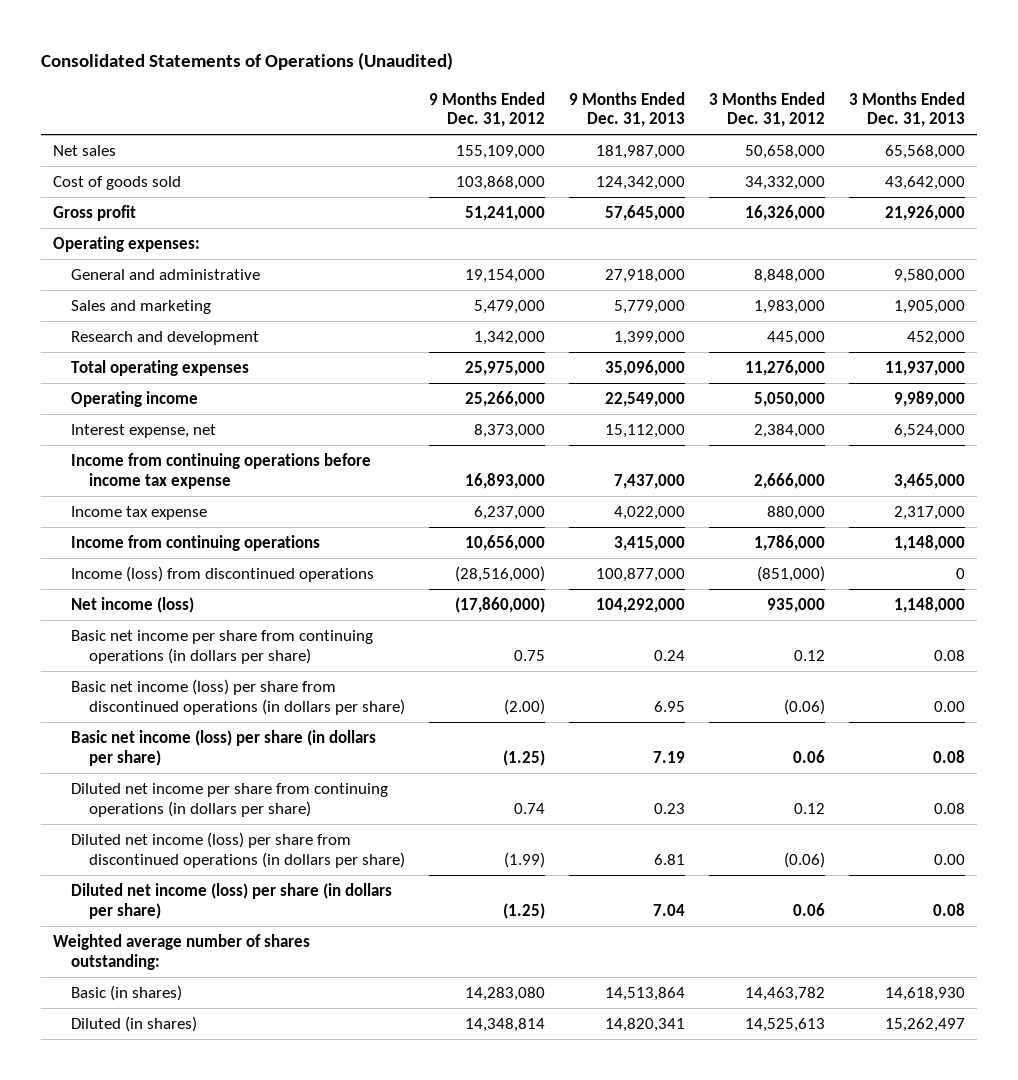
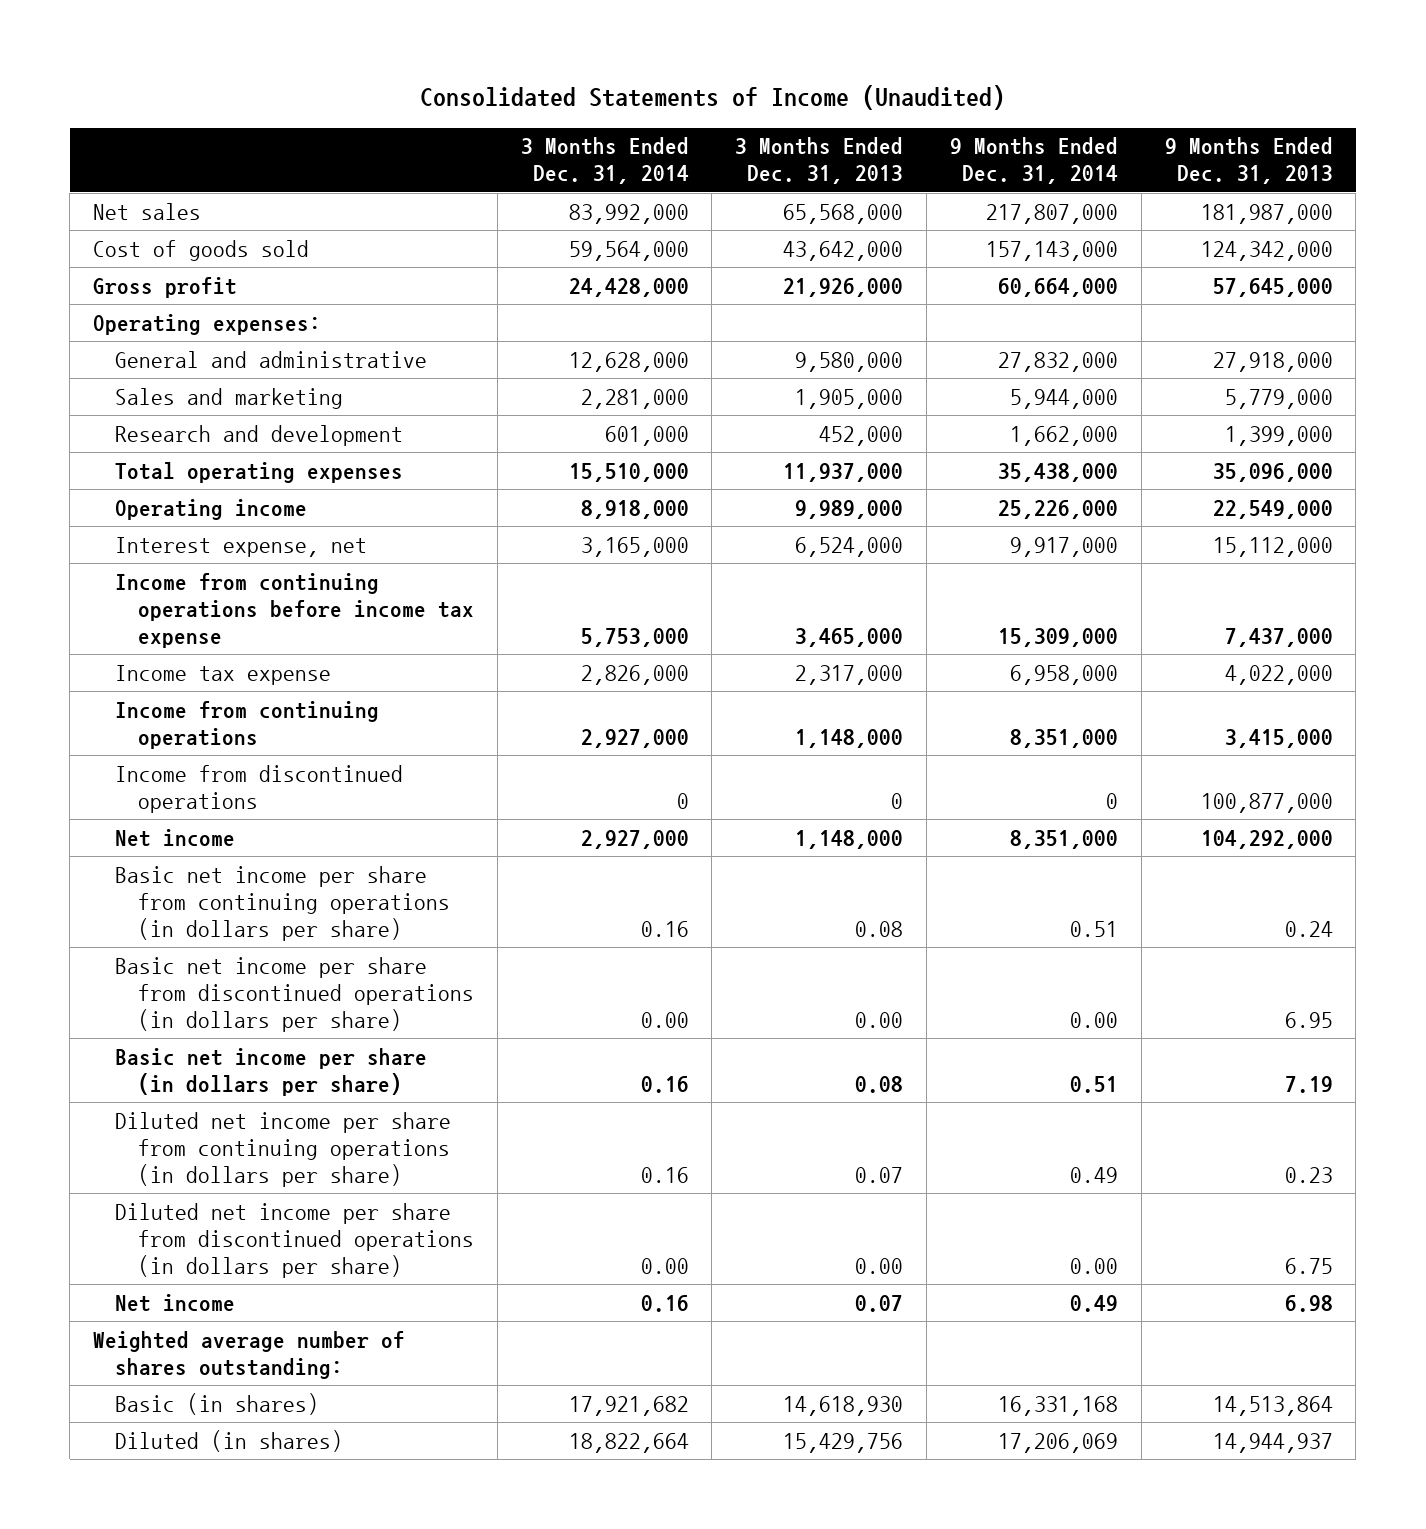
- Consolidated Statements of Operations (Unaudited)
+ Consolidated Statements of Income (Unaudited)
- | 9 Months Ended Dec. 31, 2012 | 9 Months Ended Dec. 31, 2013 | 3 Months Ended Dec. 31, 2012 | 3 Months Ended Dec. 31, 2013
+ | 3 Months Ended Dec. 31, 2014 | 3 Months Ended Dec. 31, 2013 | 9 Months Ended Dec. 31, 2014 | 9 Months Ended Dec. 31, 2013
- Income (loss) from discontinued operations | (28,516,000) | 100,877,000 | (851,000) | 0
- Net income (loss) | (17,860,000) | 104,292,000 | 935,000 | 1,148,000
+ Income from discontinued operations | 0 | 0 | 0 | 100,877,000
+ Net income | 2,927,000 | 1,148,000 | 8,351,000 | 104,292,000
- Basic net income (loss) per share from discontinued operations (in dollars per share) | (2.00) | 6.95 | (0.06) | 0.00
- Basic net income (loss) per share (in dollars per share) | (1.25) | 7.19 | 0.06 | 0.08
- Diluted net income per share from continuing operations (in dollars per share) | 0.74 | 0.23 | 0.12 | 0.08
- Diluted net income (loss) per share from discontinued operations (in dollars per share) | (1.99) | 6.81 | (0.06) | 0.00
- Diluted net income (loss) per share (in dollars per share) | (1.25) | 7.04 | 0.06 | 0.08
+ Basic net income per share from discontinued operations (in dollars per share) | 0.00 | 0.00 | 0.00 | 6.95
+ Basic net income per share (in dollars per share) | 0.16 | 0.08 | 0.51 | 7.19
+ Diluted net income per share from continuing operations (in dollars per share) | 0.16 | 0.07 | 0.49 | 0.23
+ Diluted net income per share from discontinued operations (in dollars per share) | 0.00 | 0.00 | 0.00 | 6.75
+ Net income | 0.16 | 0.07 | 0.49 | 6.98
- Diluted (in shares) | 14,348,814 | 14,820,341 | 14,525,613 | 15,262,497
+ Diluted (in shares) | 18,822,664 | 15,429,756 | 17,206,069 | 14,944,937

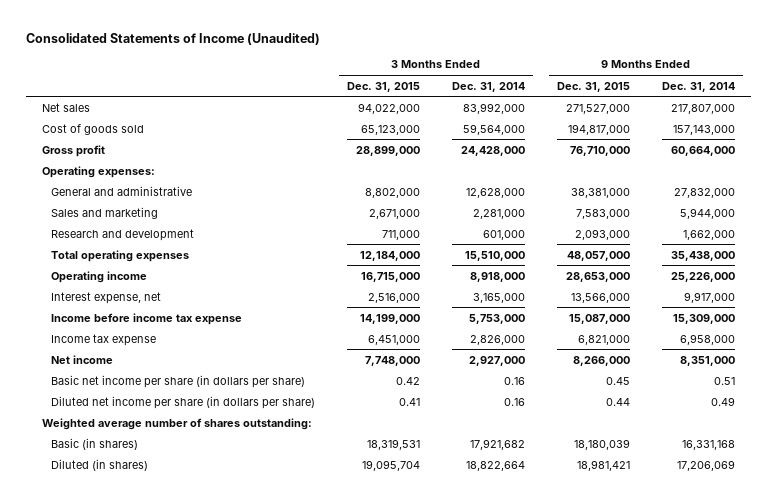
- | 3 Months Ended Dec. 31, 2014 | 3 Months Ended Dec. 31, 2013 | 9 Months Ended Dec. 31, 2014 | 9 Months Ended Dec. 31, 2013
+ | 3 Months Ended Dec. 31, 2015 | 3 Months Ended Dec. 31, 2014 | 9 Months Ended Dec. 31, 2015 | 9 Months Ended Dec. 31, 2014
- Income from continuing operations before income tax expense | 5,753,000 | 3,465,000 | 15,309,000 | 7,437,000
+ Income before income tax expense | 14,199,000 | 5,753,000 | 15,087,000 | 15,309,000
- Income from continuing operations | 2,927,000 | 1,148,000 | 8,351,000 | 3,415,000
- Income from discontinued operations | 0 | 0 | 0 | 100,877,000
- Basic net income per share from continuing operations (in dollars per share) | 0.16 | 0.08 | 0.51 | 0.24
- Basic net income per share from discontinued operations (in dollars per share) | 0.00 | 0.00 | 0.00 | 6.95
- Diluted net income per share from continuing operations (in dollars per share) | 0.16 | 0.07 | 0.49 | 0.23
- Diluted net income per share from discontinued operations (in dollars per share) | 0.00 | 0.00 | 0.00 | 6.75
- Net income | 0.16 | 0.07 | 0.49 | 6.98
+ Diluted net income per share (in dollars per share) | 0.41 | 0.16 | 0.44 | 0.49

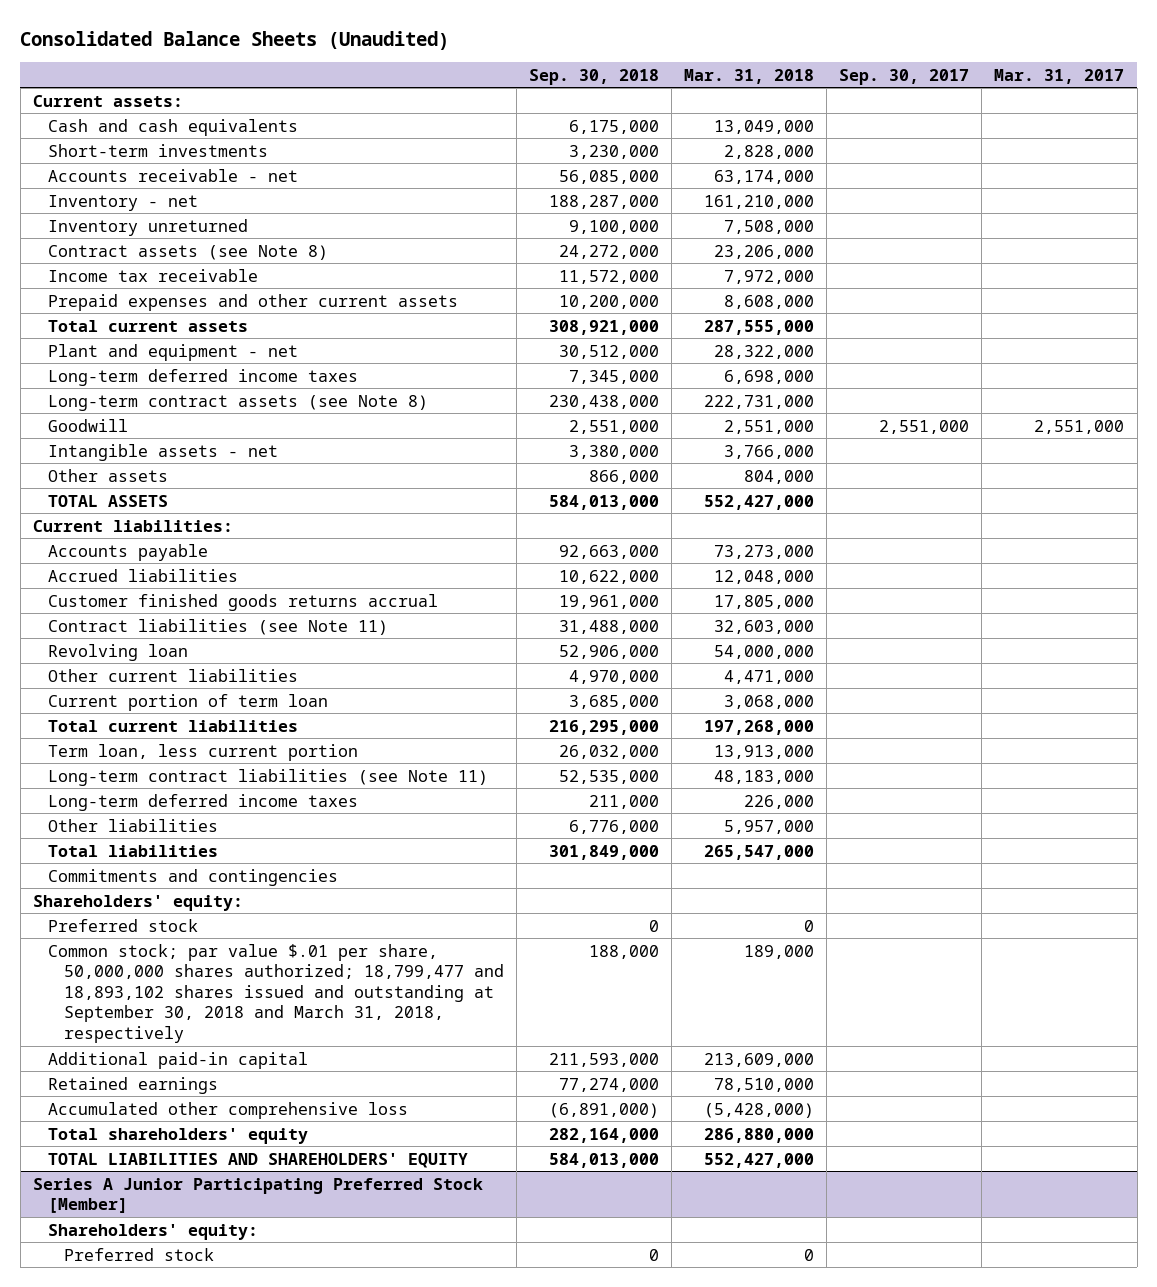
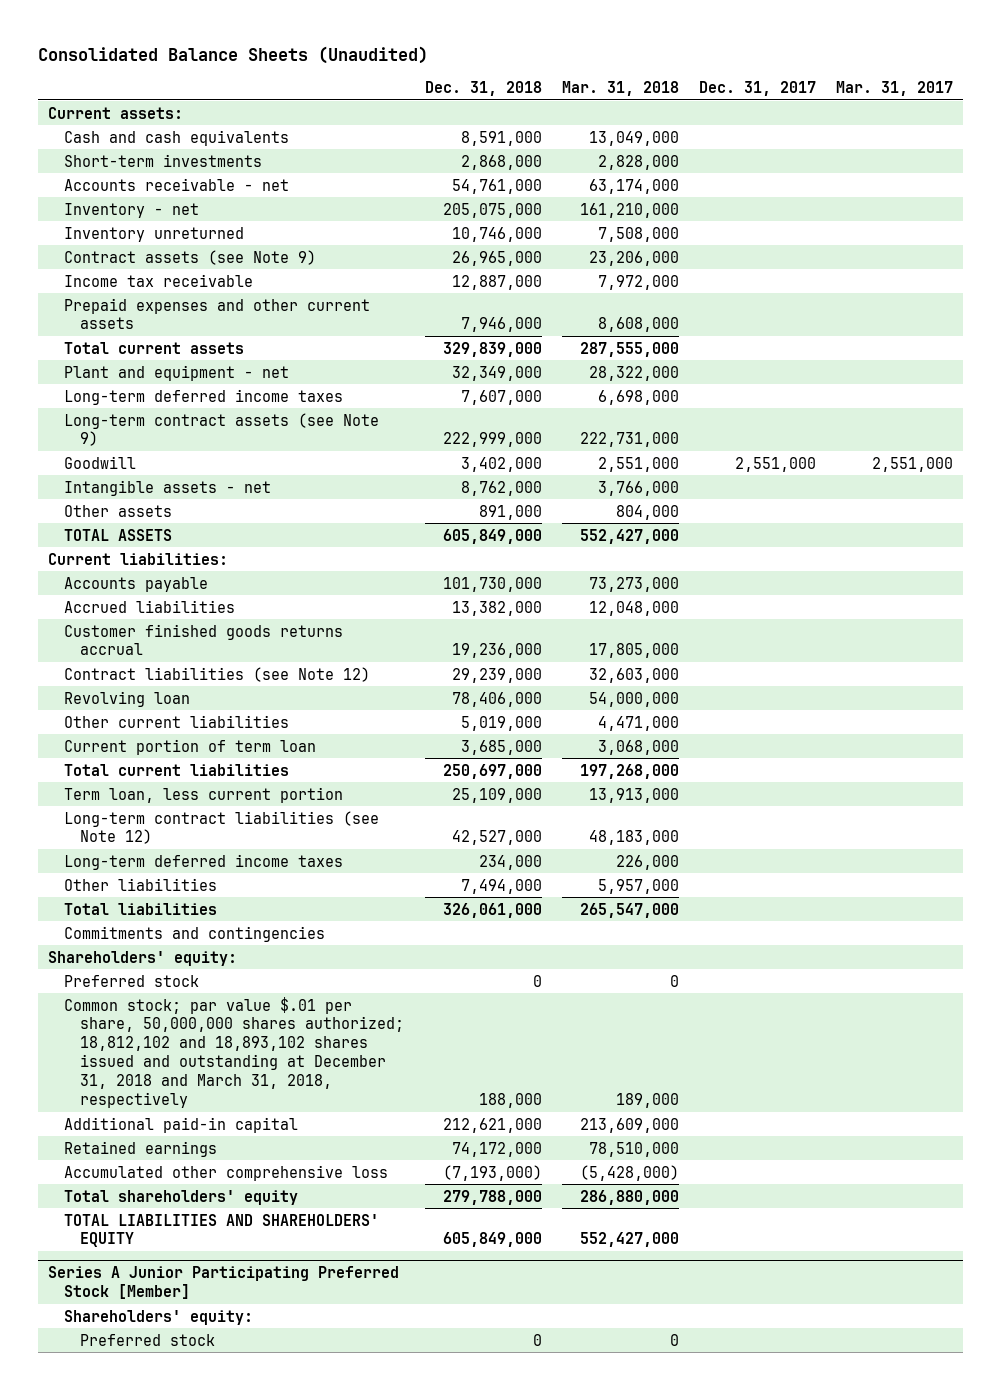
- | Sep. 30, 2018 | Mar. 31, 2018 | Sep. 30, 2017 | Mar. 31, 2017
+ | Dec. 31, 2018 | Mar. 31, 2018 | Dec. 31, 2017 | Mar. 31, 2017
- Contract assets (see Note 8) | 24,272,000 | 23,206,000 | |
+ Contract assets (see Note 9) | 26,965,000 | 23,206,000 | |
- Long-term contract assets (see Note 8) | 230,438,000 | 222,731,000 | |
+ Long-term contract assets (see Note 9) | 222,999,000 | 222,731,000 | |
- Contract liabilities (see Note 11) | 31,488,000 | 32,603,000 | |
+ Contract liabilities (see Note 12) | 29,239,000 | 32,603,000 | |
- Long-term contract liabilities (see Note 11) | 52,535,000 | 48,183,000 | |
+ Long-term contract liabilities (see Note 12) | 42,527,000 | 48,183,000 | |
- Common stock; par value $.01 per share, 50,000,000 shares authorized; 18,799,477 and 18,893,102 shares issued and outstanding at September 30, 2018 and March 31, 2018, respectively | 188,000 | 189,000 | |
+ Common stock; par value $.01 per share, 50,000,000 shares authorized; 18,812,102 and 18,893,102 shares issued and outstanding at December 31, 2018 and March 31, 2018, respectively | 188,000 | 189,000 | |

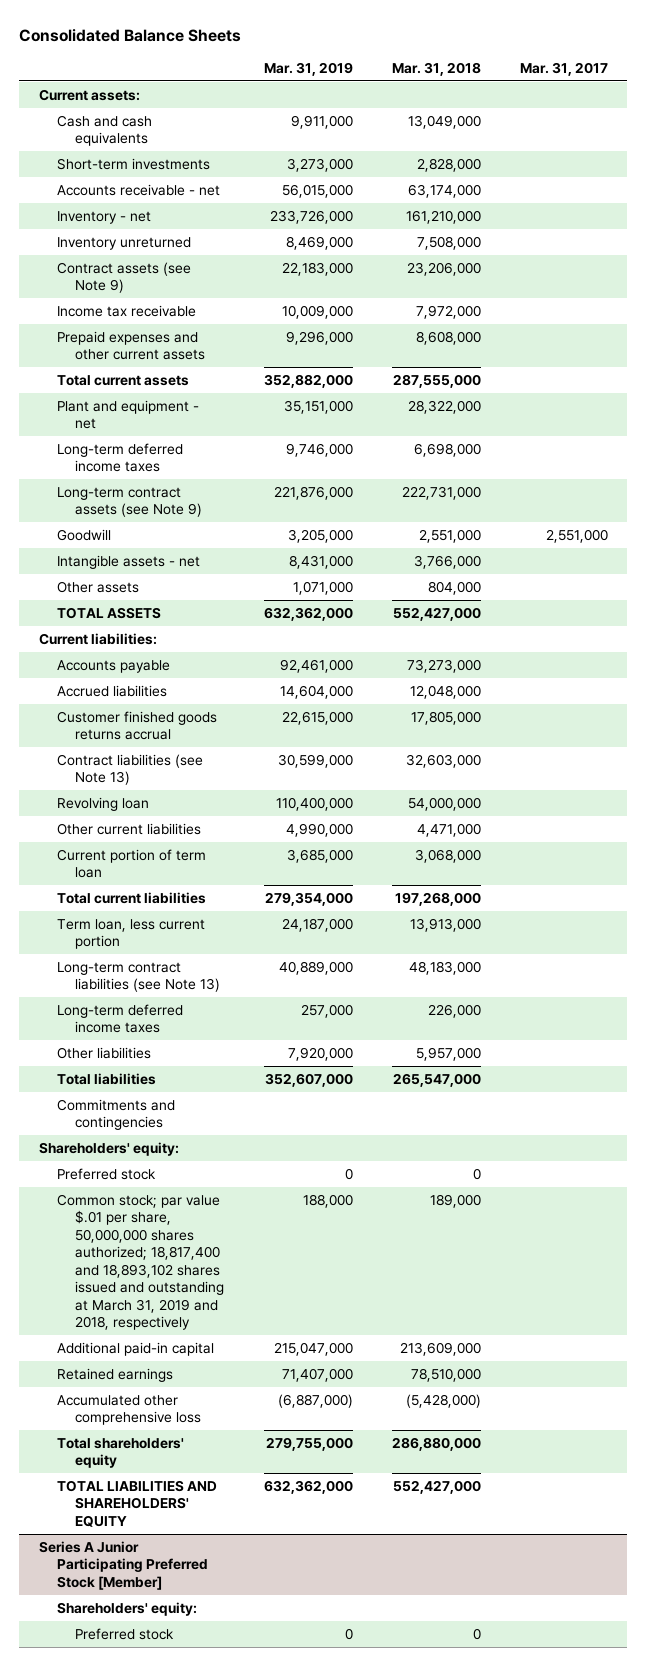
- Consolidated Balance Sheets (Unaudited)
+ Consolidated Balance Sheets
- | Dec. 31, 2018 | Mar. 31, 2018 | Dec. 31, 2017 | Mar. 31, 2017
+ | Mar. 31, 2019 | Mar. 31, 2018 | Mar. 31, 2017
- Contract liabilities (see Note 12) | 29,239,000 | 32,603,000 | |
+ Contract liabilities (see Note 13) | 30,599,000 | 32,603,000 |
- Long-term contract liabilities (see Note 12) | 42,527,000 | 48,183,000 | |
+ Long-term contract liabilities (see Note 13) | 40,889,000 | 48,183,000 |
- Common stock; par value $.01 per share, 50,000,000 shares authorized; 18,812,102 and 18,893,102 shares issued and outstanding at December 31, 2018 and March 31, 2018, respectively | 188,000 | 189,000 | |
+ Common stock; par value $.01 per share, 50,000,000 shares authorized; 18,817,400 and 18,893,102 shares issued and outstanding at March 31, 2019 and 2018, respectively | 188,000 | 189,000 |

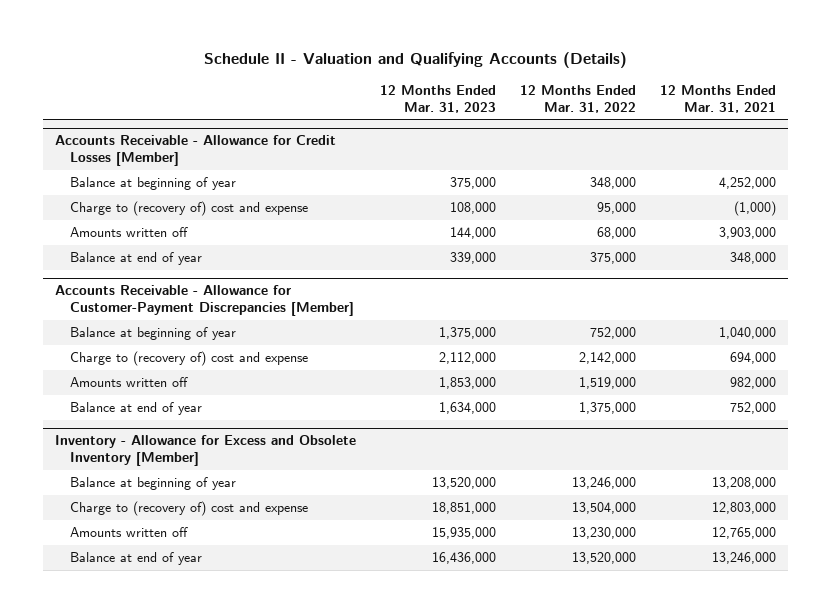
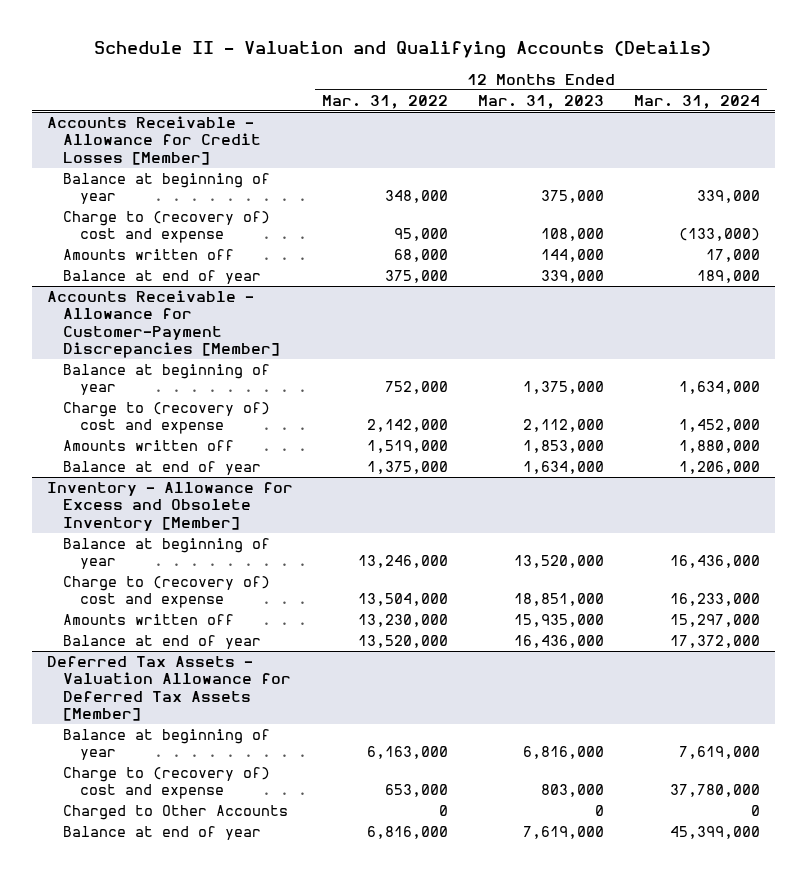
- | 12 Months Ended Mar. 31, 2023 | 12 Months Ended Mar. 31, 2022 | 12 Months Ended Mar. 31, 2021
+ | 12 Months Ended Mar. 31, 2022 | 12 Months Ended Mar. 31, 2023 | 12 Months Ended Mar. 31, 2024
+ Deferred Tax Assets - Valuation Allowance for Deferred Tax Assets [Member]
+ Balance at beginning of year | 6,163,000 | 6,816,000 | 7,619,000
+ Charge to (recovery of) cost and expense | 653,000 | 803,000 | 37,780,000
+ Charged to Other Accounts | 0 | 0 | 0
+ Balance at end of year | 6,816,000 | 7,619,000 | 45,399,000

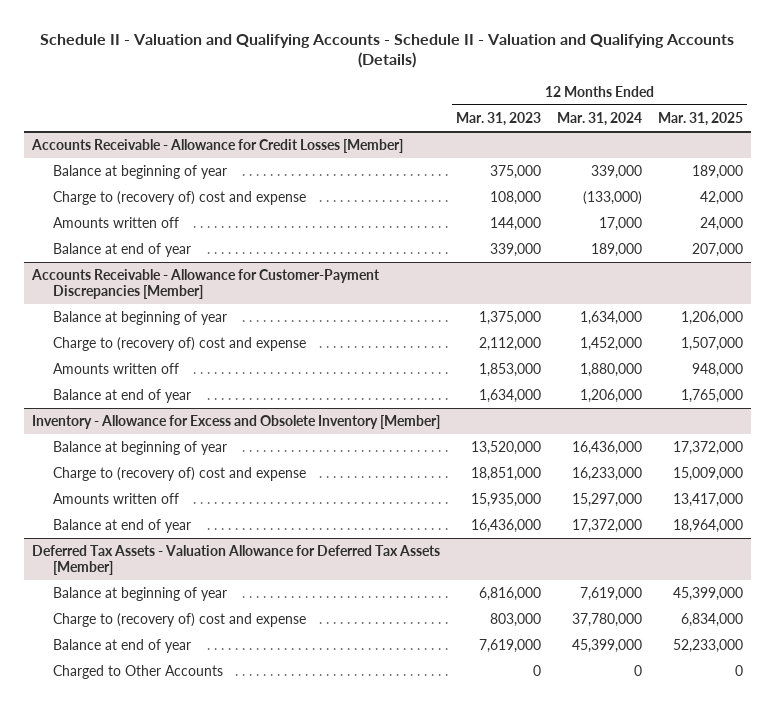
- Schedule II - Valuation and Qualifying Accounts (Details)
+ Schedule II - Valuation and Qualifying Accounts - Schedule II - Valuation and Qualifying Accounts (Details)
- | 12 Months Ended Mar. 31, 2022 | 12 Months Ended Mar. 31, 2023 | 12 Months Ended Mar. 31, 2024
+ | 12 Months Ended Mar. 31, 2023 | 12 Months Ended Mar. 31, 2024 | 12 Months Ended Mar. 31, 2025
@ Deferred Tax Assets - Valuation Allowance for Deferred Tax Assets [Member]
moved down: Charged to Other Accounts | 0 | 0 | 0

